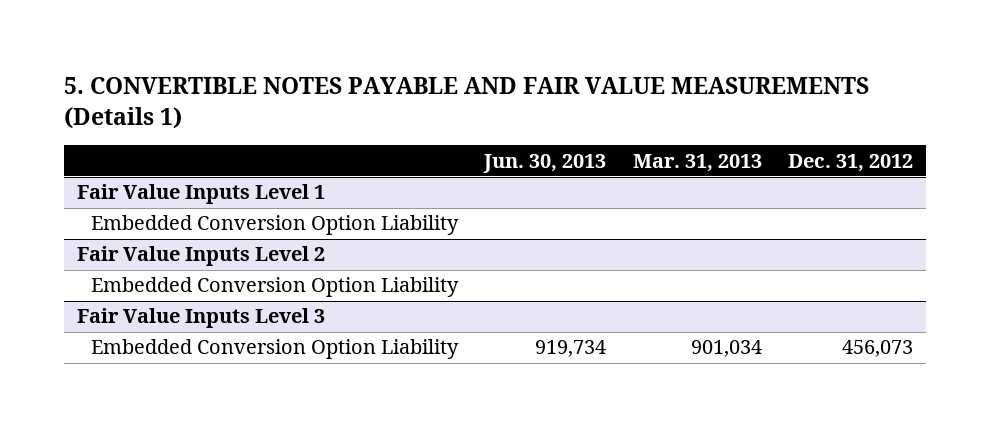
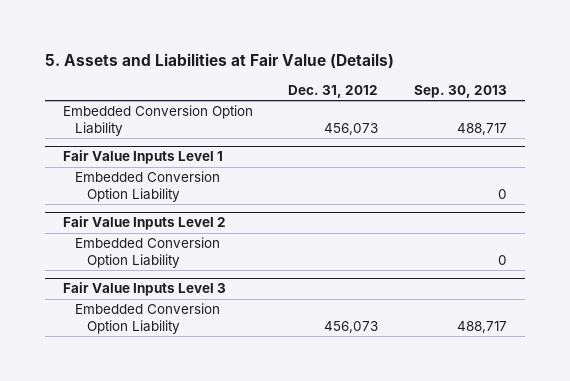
- 5. CONVERTIBLE NOTES PAYABLE AND FAIR VALUE MEASUREMENTS (Details 1)
+ 5. Assets and Liabilities at Fair Value (Details)
- | Jun. 30, 2013 | Mar. 31, 2013 | Dec. 31, 2012
+ | Dec. 31, 2012 | Sep. 30, 2013
+ Embedded Conversion Option Liability | 456,073 | 488,717

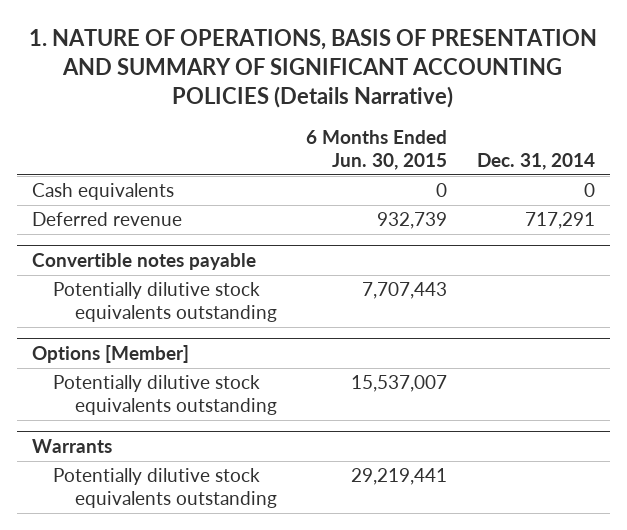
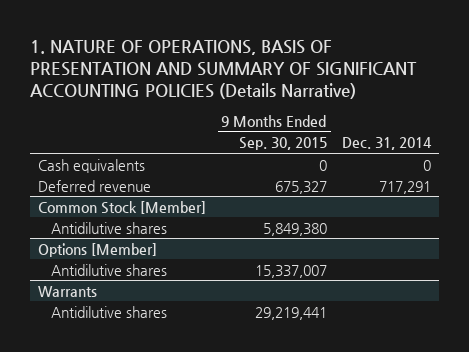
- | 6 Months Ended Jun. 30, 2015 | Dec. 31, 2014
+ | 9 Months Ended Sep. 30, 2015 | Dec. 31, 2014
- Convertible notes payable
- Potentially dilutive stock equivalents outstanding | 7,707,443 |
+ Common Stock [Member]
+ Antidilutive shares | 5,849,380 |
@ Options [Member]
- Potentially dilutive stock equivalents outstanding | 15,537,007 |
+ Antidilutive shares | 15,337,007 |
@ Warrants
- Potentially dilutive stock equivalents outstanding | 29,219,441 |
+ Antidilutive shares | 29,219,441 |

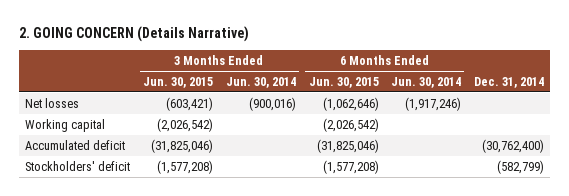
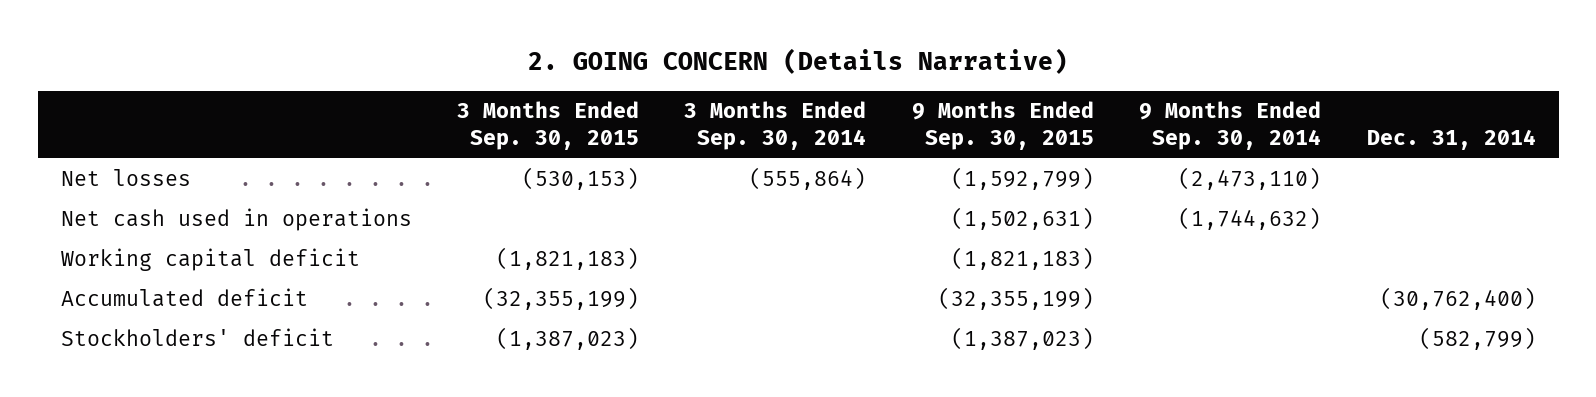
- | 3 Months Ended Jun. 30, 2015 | 3 Months Ended Jun. 30, 2014 | 6 Months Ended Jun. 30, 2015 | 6 Months Ended Jun. 30, 2014 | Dec. 31, 2014
+ | 3 Months Ended Sep. 30, 2015 | 3 Months Ended Sep. 30, 2014 | 9 Months Ended Sep. 30, 2015 | 9 Months Ended Sep. 30, 2014 | Dec. 31, 2014
- Working capital | (2,026,542) | | (2,026,542) | |
+ Net cash used in operations | | | (1,502,631) | (1,744,632) |
+ Working capital deficit | (1,821,183) | | (1,821,183) | |

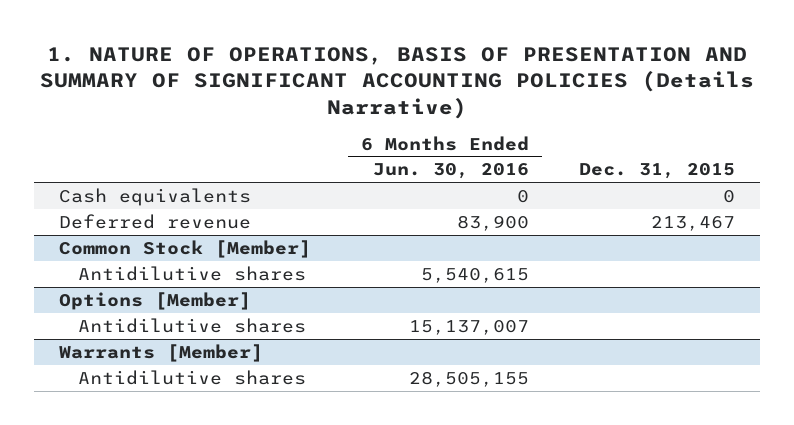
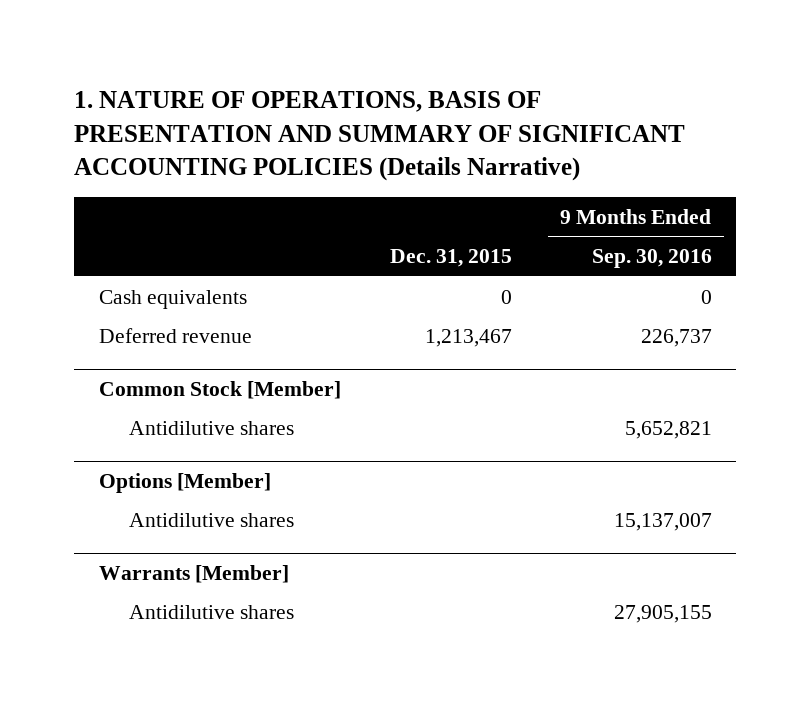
- | 6 Months Ended Jun. 30, 2016 | Dec. 31, 2015
+ | Dec. 31, 2015 | 9 Months Ended Sep. 30, 2016
- Deferred revenue | 83,900 | 213,467
+ Deferred revenue | 1,213,467 | 226,737

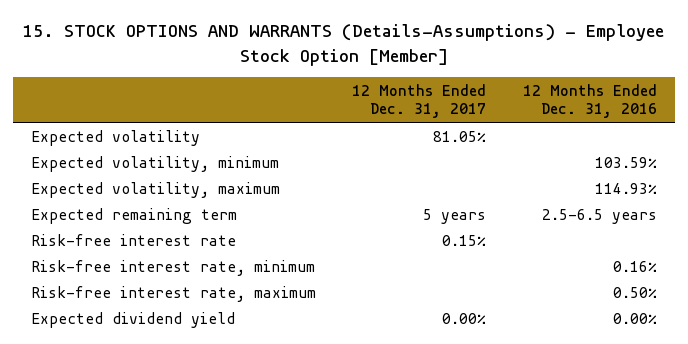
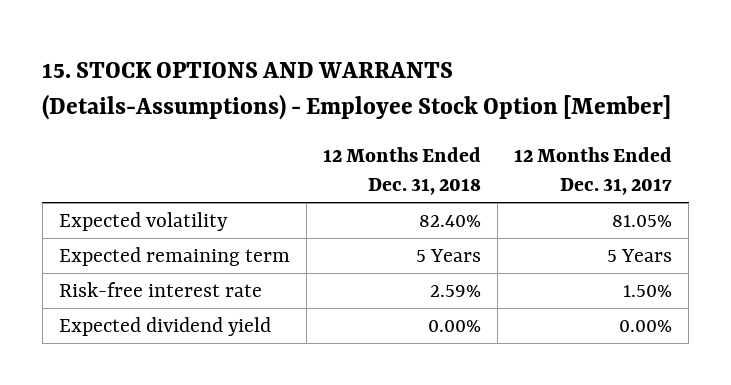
- | 12 Months Ended Dec. 31, 2017 | 12 Months Ended Dec. 31, 2016
+ | 12 Months Ended Dec. 31, 2018 | 12 Months Ended Dec. 31, 2017
- Expected volatility, minimum | | 103.59%
- Expected volatility, maximum | | 114.93%
- Expected remaining term | 5 years | 2.5-6.5 years
- Risk-free interest rate | 0.15% |
- Risk-free interest rate, minimum | | 0.16%
- Risk-free interest rate, maximum | | 0.50%
+ Expected remaining term | 5 Years | 5 Years
+ Risk-free interest rate | 2.59% | 1.50%

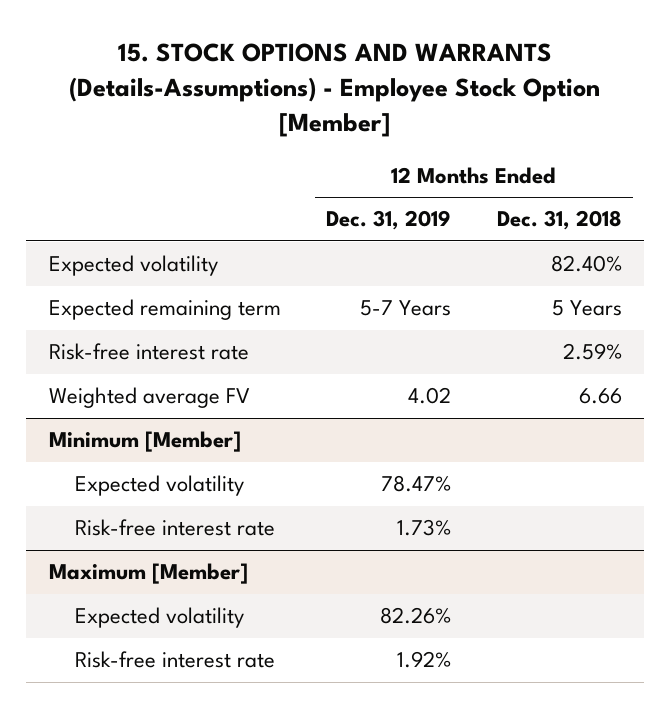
- | 12 Months Ended Dec. 31, 2018 | 12 Months Ended Dec. 31, 2017
+ | 12 Months Ended Dec. 31, 2019 | 12 Months Ended Dec. 31, 2018
- Expected dividend yield | 0.00% | 0.00%
+ Weighted average FV | 4.02 | 6.66
+ Minimum [Member]
+ Expected volatility | 78.47% |
+ Risk-free interest rate | 1.73% |
+ Maximum [Member]
+ Expected volatility | 82.26% |
+ Risk-free interest rate | 1.92% |

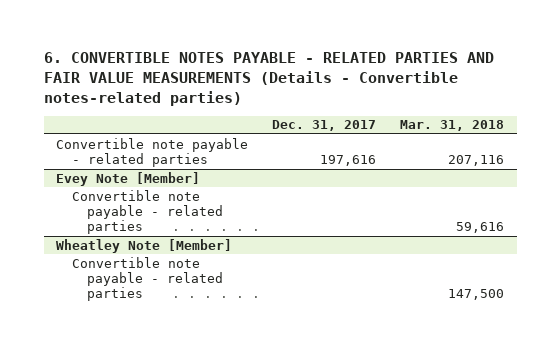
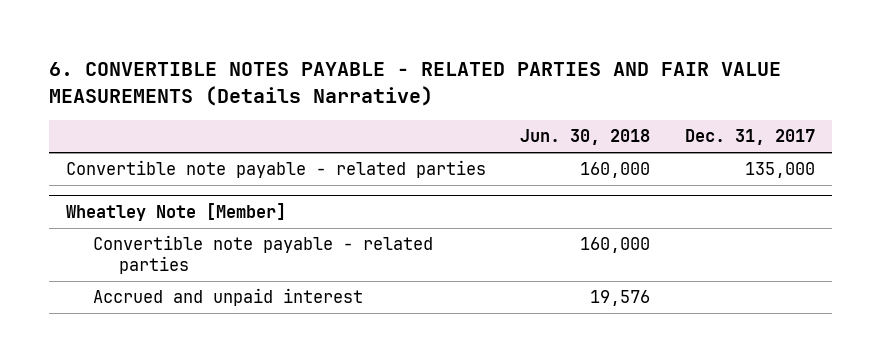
- 6. CONVERTIBLE NOTES PAYABLE - RELATED PARTIES AND FAIR VALUE MEASUREMENTS (Details - Convertible notes-related parties)
+ 6. CONVERTIBLE NOTES PAYABLE - RELATED PARTIES AND FAIR VALUE MEASUREMENTS (Details Narrative)
- | Dec. 31, 2017 | Mar. 31, 2018
+ | Jun. 30, 2018 | Dec. 31, 2017
- Convertible note payable - related parties | 197,616 | 207,116
- Evey Note [Member]
- Convertible note payable - related parties | | 59,616
+ Convertible note payable - related parties | 160,000 | 135,000
@ Wheatley Note [Member]
+ Accrued and unpaid interest | 19,576 |

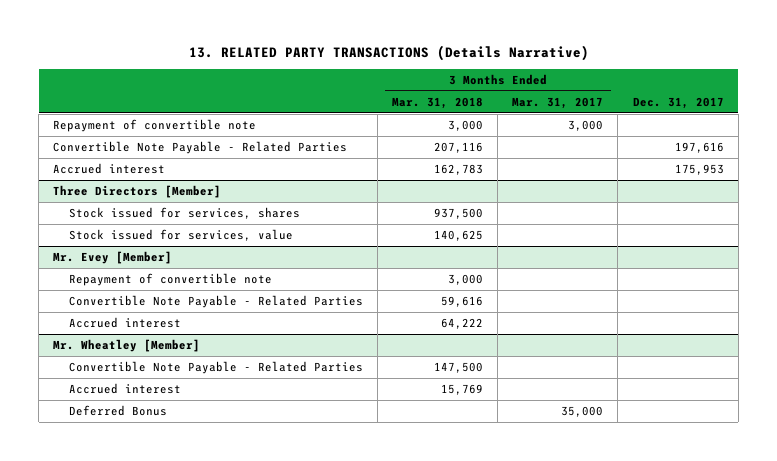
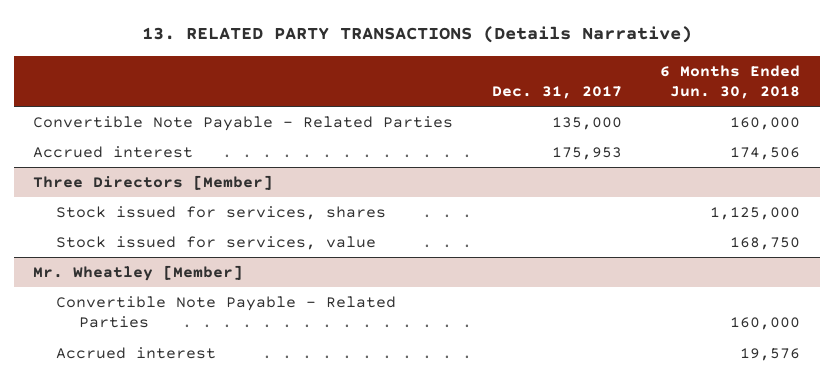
- | 3 Months Ended Mar. 31, 2018 | 3 Months Ended Mar. 31, 2017 | Dec. 31, 2017
+ | Dec. 31, 2017 | 6 Months Ended Jun. 30, 2018
- Repayment of convertible note | 3,000 | 3,000 |
- Convertible Note Payable - Related Parties | 207,116 | | 197,616
+ Convertible Note Payable - Related Parties | 135,000 | 160,000
- Mr. Evey [Member]
- Repayment of convertible note | 3,000 | |
- Convertible Note Payable - Related Parties | 59,616 | |
- Accrued interest | 64,222 | |
@ Mr. Wheatley [Member]
- Deferred Bonus | | 35,000 |

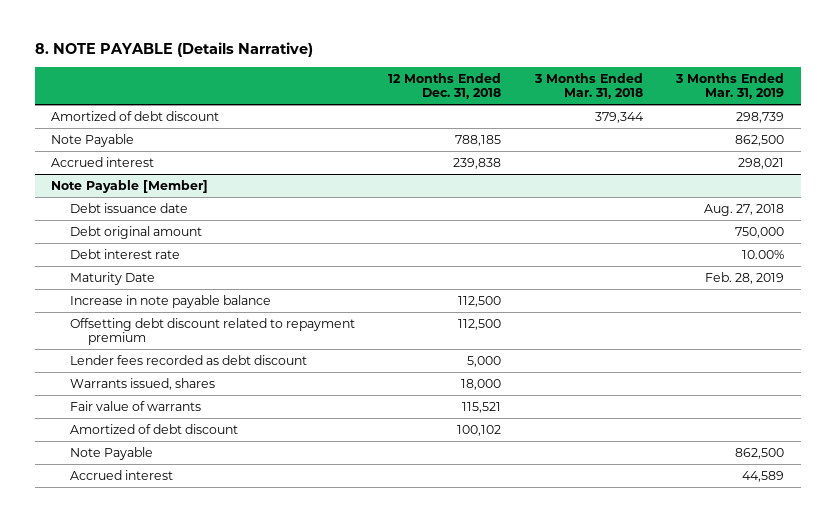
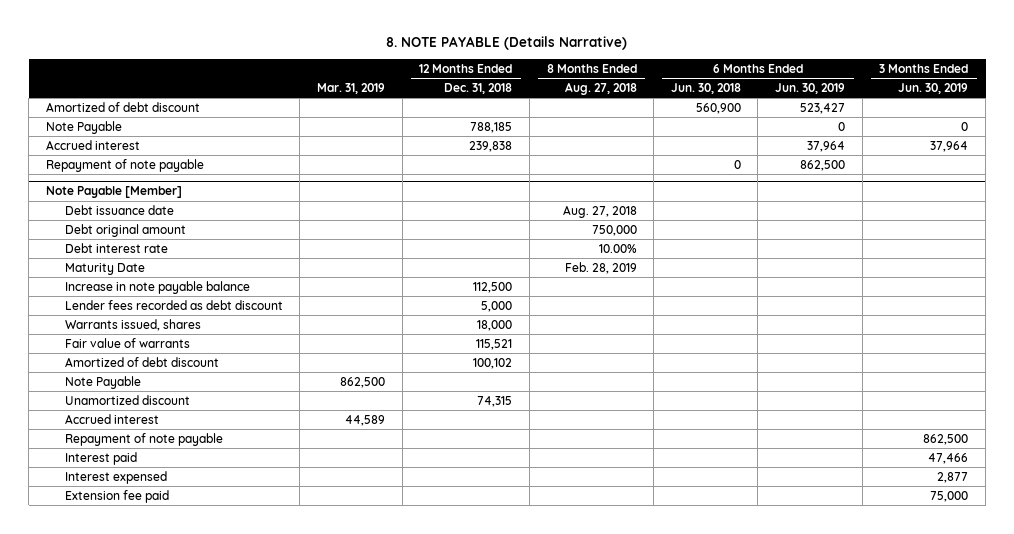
- | 12 Months Ended Dec. 31, 2018 | 3 Months Ended Mar. 31, 2018 | 3 Months Ended Mar. 31, 2019
+ | Mar. 31, 2019 | 12 Months Ended Dec. 31, 2018 | 8 Months Ended Aug. 27, 2018 | 6 Months Ended Jun. 30, 2018 | 6 Months Ended Jun. 30, 2019 | 3 Months Ended Jun. 30, 2019
+ Repayment of note payable | | | | 0 | 862,500 |
@ Note Payable [Member]
- Offsetting debt discount related to repayment premium | 112,500 | |
+ Unamortized discount | | 74,315 | | | |
+ Repayment of note payable | | | | | | 862,500
+ Interest paid | | | | | | 47,466
+ Interest expensed | | | | | | 2,877
+ Extension fee paid | | | | | | 75,000

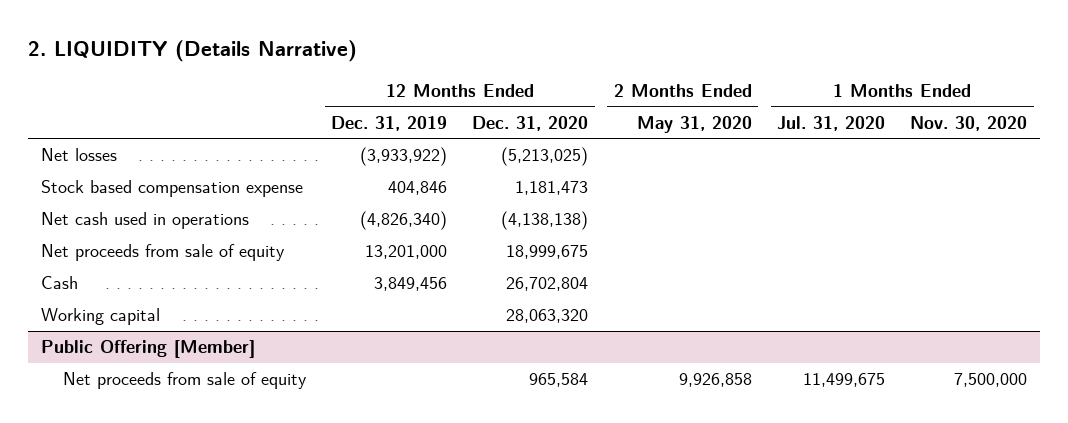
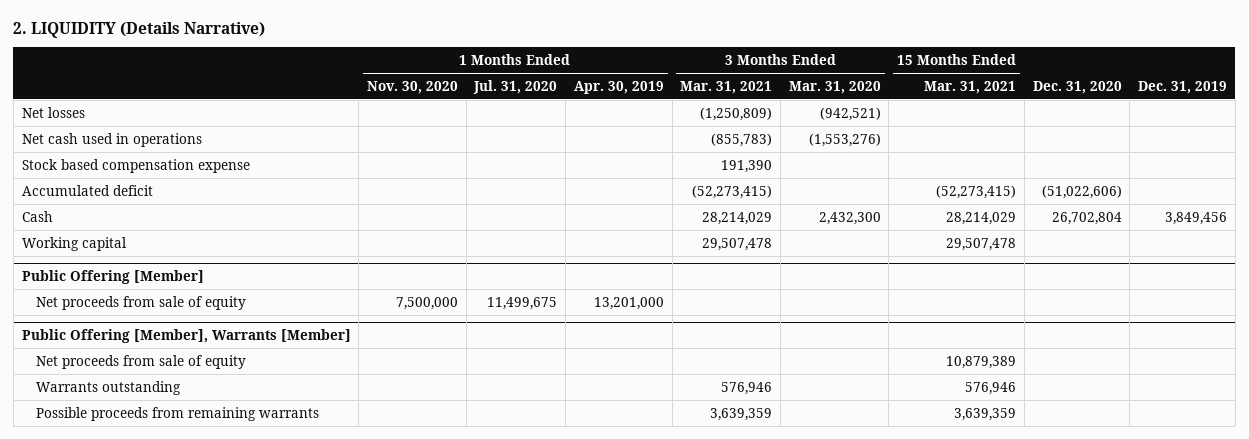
- | 12 Months Ended Dec. 31, 2019 | 12 Months Ended Dec. 31, 2020 | 2 Months Ended May 31, 2020 | 1 Months Ended Jul. 31, 2020 | 1 Months Ended Nov. 30, 2020
+ | 1 Months Ended Nov. 30, 2020 | 1 Months Ended Jul. 31, 2020 | 1 Months Ended Apr. 30, 2019 | 3 Months Ended Mar. 31, 2021 | 3 Months Ended Mar. 31, 2020 | 15 Months Ended Mar. 31, 2021 | Dec. 31, 2020 | Dec. 31, 2019
- Net proceeds from sale of equity | 13,201,000 | 18,999,675 | | |
moved down: Stock based compensation expense | | | | 191,390 | | | |
+ Accumulated deficit | | | | (52,273,415) | | (52,273,415) | (51,022,606) |
+ Public Offering [Member], Warrants [Member]
+ Net proceeds from sale of equity | | | | | | 10,879,389 | |
+ Warrants outstanding | | | | 576,946 | | 576,946 | |
+ Possible proceeds from remaining warrants | | | | 3,639,359 | | 3,639,359 | |

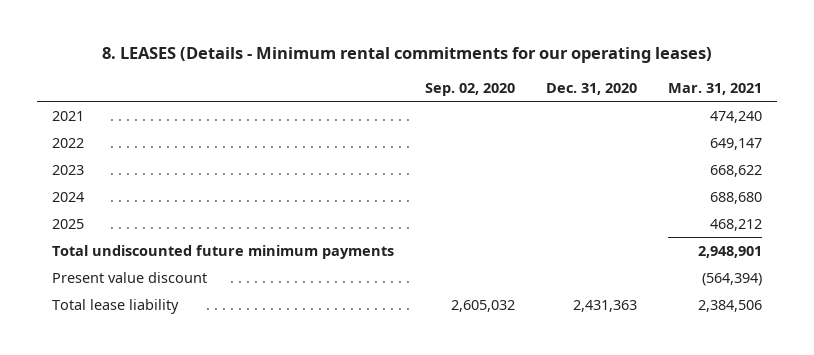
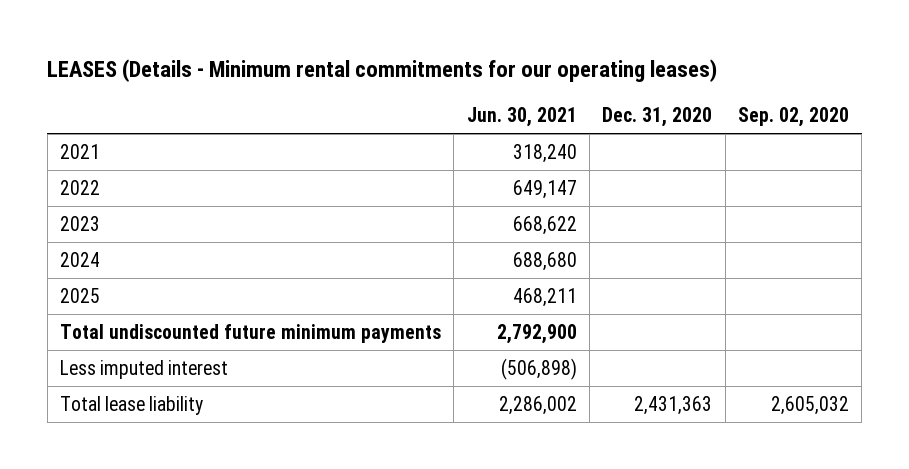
- 8. LEASES (Details - Minimum rental commitments for our operating leases)
+ LEASES (Details - Minimum rental commitments for our operating leases)
- | Sep. 02, 2020 | Dec. 31, 2020 | Mar. 31, 2021
+ | Jun. 30, 2021 | Dec. 31, 2020 | Sep. 02, 2020
- Present value discount | | | (564,394)
+ Less imputed interest | (506,898) | |

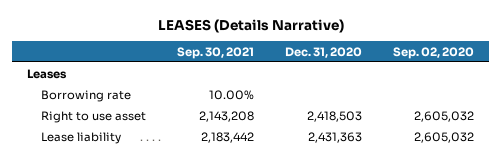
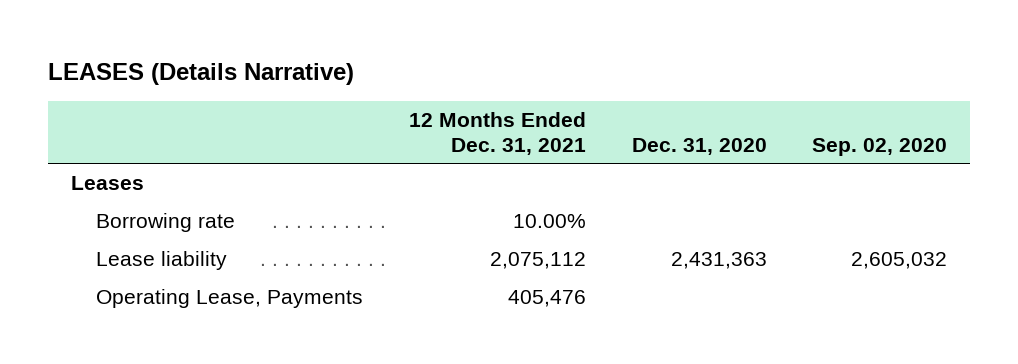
- | Sep. 30, 2021 | Dec. 31, 2020 | Sep. 02, 2020
+ | 12 Months Ended Dec. 31, 2021 | Dec. 31, 2020 | Sep. 02, 2020
- Right to use asset | 2,143,208 | 2,418,503 | 2,605,032
+ Operating Lease, Payments | 405,476 | |

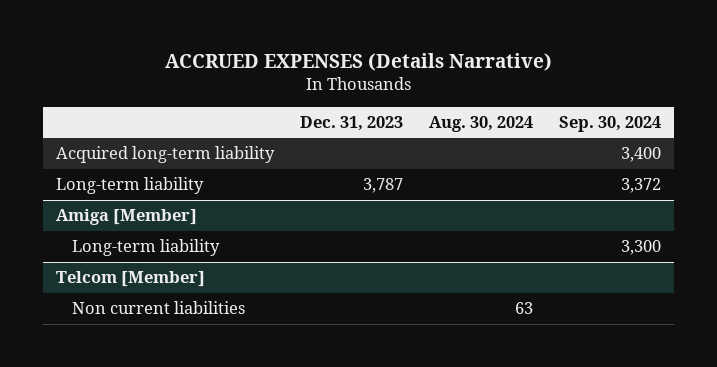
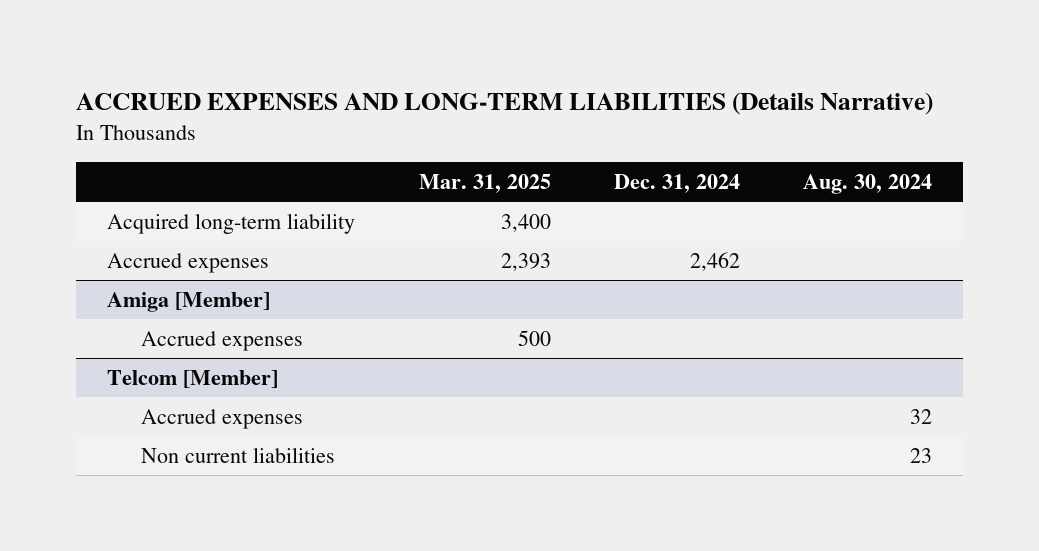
- ACCRUED EXPENSES (Details Narrative)
+ ACCRUED EXPENSES AND LONG-TERM LIABILITIES (Details Narrative)
- | Dec. 31, 2023 | Aug. 30, 2024 | Sep. 30, 2024
+ | Mar. 31, 2025 | Dec. 31, 2024 | Aug. 30, 2024
- Long-term liability | 3,787 | | 3,372
+ Accrued expenses | 2,393 | 2,462 |
@ Amiga [Member]
- Long-term liability | | | 3,300
+ Accrued expenses | 500 | |
@ Telcom [Member]
- Non current liabilities | | 63 |
+ Accrued expenses | | | 32
+ Non current liabilities | | | 23

